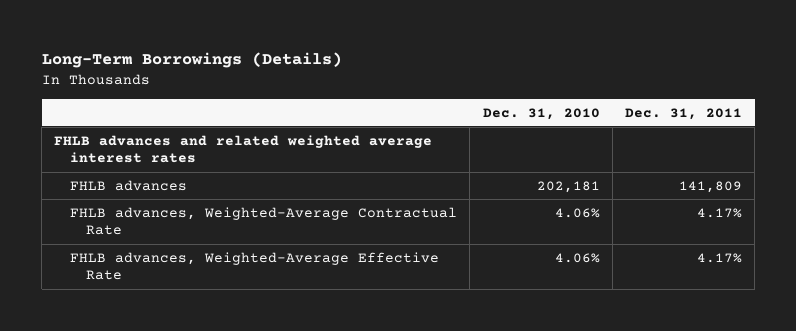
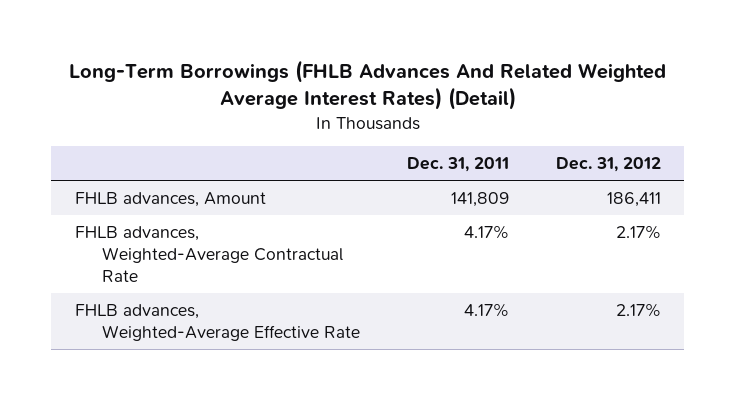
- Long-Term Borrowings (Details)
+ Long-Term Borrowings (FHLB Advances And Related Weighted Average Interest Rates) (Detail)
- | Dec. 31, 2010 | Dec. 31, 2011
+ | Dec. 31, 2011 | Dec. 31, 2012
- FHLB advances and related weighted average interest rates
- FHLB advances | 202,181 | 141,809
+ FHLB advances, Amount | 141,809 | 186,411

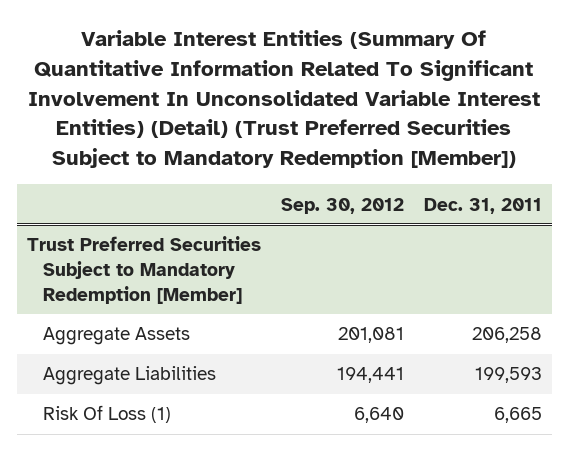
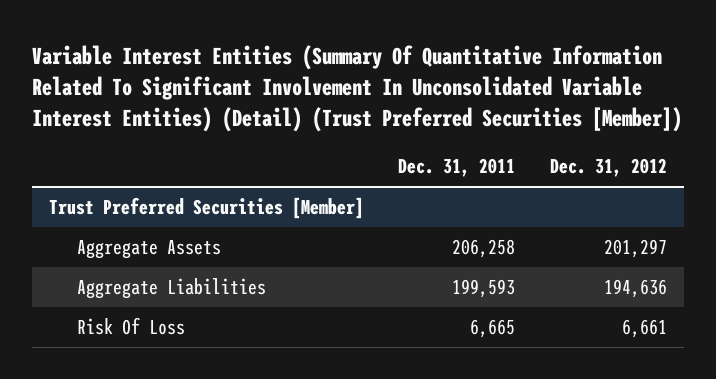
- Variable Interest Entities (Summary Of Quantitative Information Related To Significant Involvement In Unconsolidated Variable Interest Entities) (Detail) (Trust Preferred Securities Subject to Mandatory Redemption [Member])
+ Variable Interest Entities (Summary Of Quantitative Information Related To Significant Involvement In Unconsolidated Variable Interest Entities) (Detail) (Trust Preferred Securities [Member])
- | Sep. 30, 2012 | Dec. 31, 2011
+ | Dec. 31, 2011 | Dec. 31, 2012
- Trust Preferred Securities Subject to Mandatory Redemption [Member]
+ Trust Preferred Securities [Member]
- Risk Of Loss (1) | 6,640 | 6,665
+ Risk Of Loss | 6,665 | 6,661

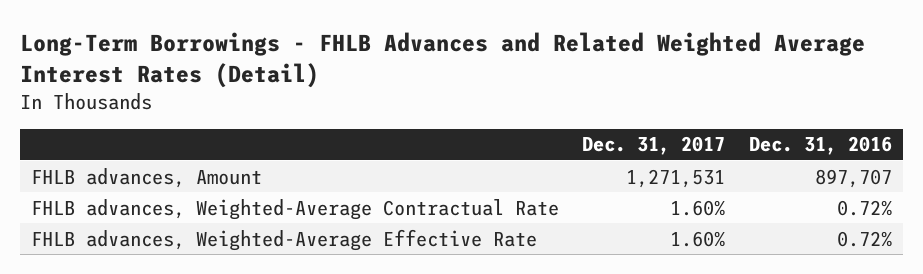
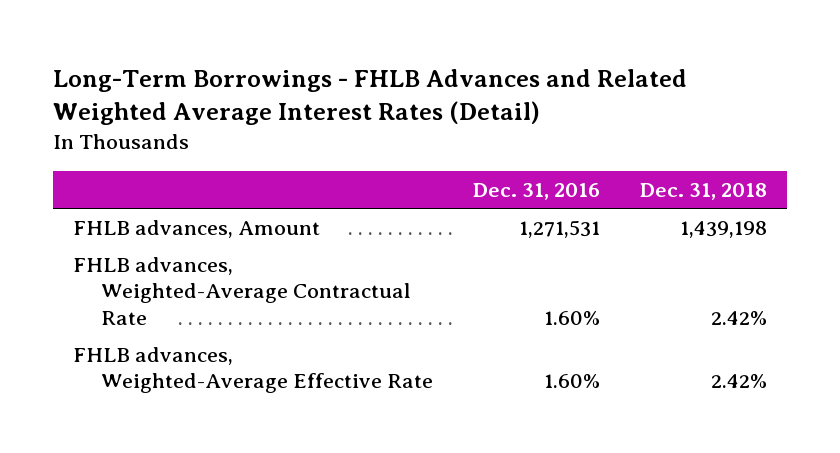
- | Dec. 31, 2017 | Dec. 31, 2016
+ | Dec. 31, 2016 | Dec. 31, 2018
- FHLB advances, Amount | 1,271,531 | 897,707
- FHLB advances, Weighted-Average Contractual Rate | 1.60% | 0.72%
- FHLB advances, Weighted-Average Effective Rate | 1.60% | 0.72%
+ FHLB advances, Amount | 1,271,531 | 1,439,198
+ FHLB advances, Weighted-Average Contractual Rate | 1.60% | 2.42%
+ FHLB advances, Weighted-Average Effective Rate | 1.60% | 2.42%

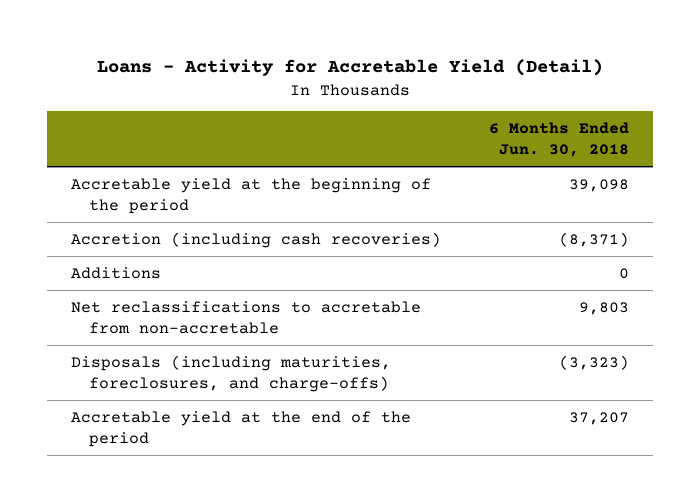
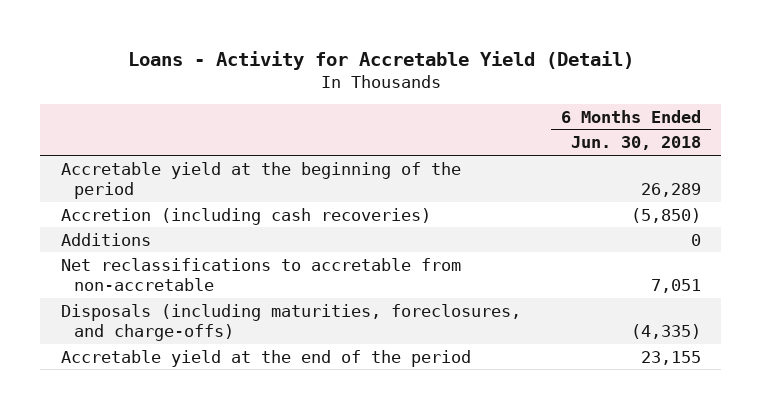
- Accretable yield at the beginning of the period | 39,098
- Accretion (including cash recoveries) | (8,371)
+ Accretable yield at the beginning of the period | 26,289
+ Accretion (including cash recoveries) | (5,850)
- Net reclassifications to accretable from non-accretable | 9,803
- Disposals (including maturities, foreclosures, and charge-offs) | (3,323)
- Accretable yield at the end of the period | 37,207
+ Net reclassifications to accretable from non-accretable | 7,051
+ Disposals (including maturities, foreclosures, and charge-offs) | (4,335)
+ Accretable yield at the end of the period | 23,155

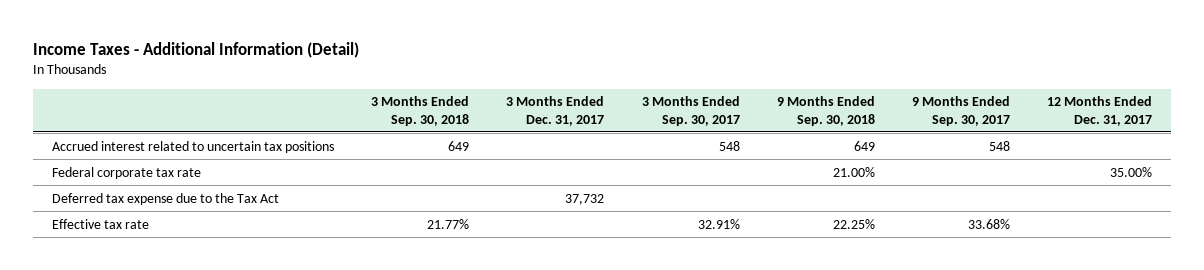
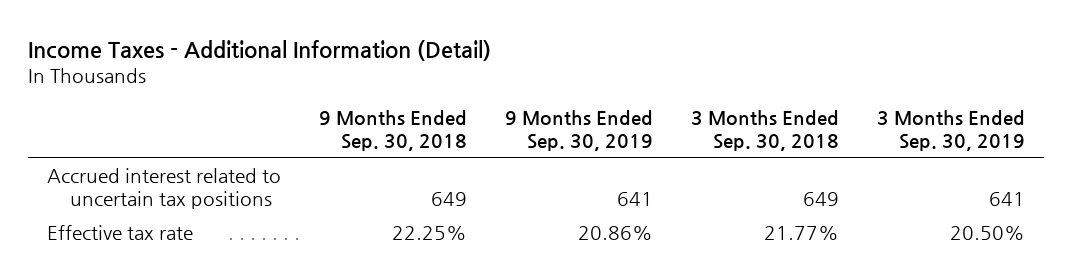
- | 3 Months Ended Sep. 30, 2018 | 3 Months Ended Dec. 31, 2017 | 3 Months Ended Sep. 30, 2017 | 9 Months Ended Sep. 30, 2018 | 9 Months Ended Sep. 30, 2017 | 12 Months Ended Dec. 31, 2017
+ | 9 Months Ended Sep. 30, 2018 | 9 Months Ended Sep. 30, 2019 | 3 Months Ended Sep. 30, 2018 | 3 Months Ended Sep. 30, 2019
- Federal corporate tax rate | | | | 21.00% | | 35.00%
- Deferred tax expense due to the Tax Act | | 37,732 | | | |

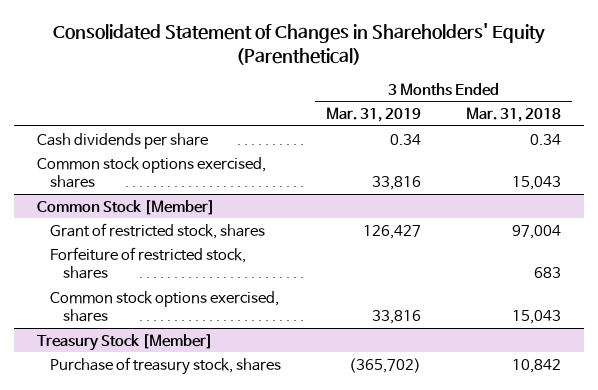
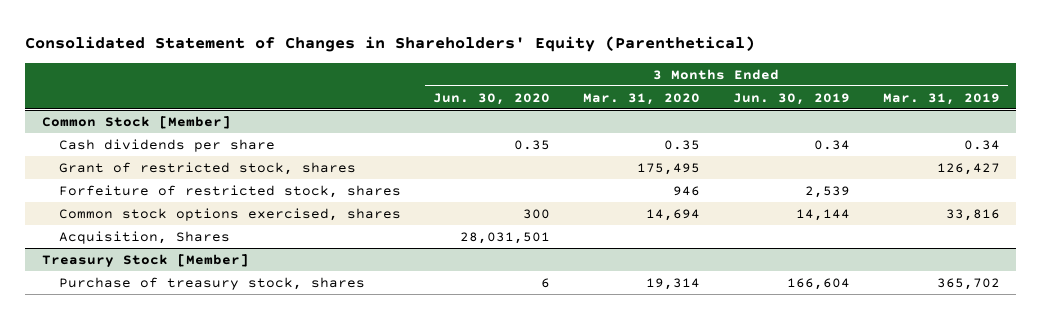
- | 3 Months Ended Mar. 31, 2019 | 3 Months Ended Mar. 31, 2018
+ | 3 Months Ended Jun. 30, 2020 | 3 Months Ended Mar. 31, 2020 | 3 Months Ended Jun. 30, 2019 | 3 Months Ended Mar. 31, 2019
- Cash dividends per share | 0.34 | 0.34
- Common stock options exercised, shares | 33,816 | 15,043
@ Common Stock [Member]
+ Cash dividends per share | 0.35 | 0.35 | 0.34 | 0.34
+ Acquisition, Shares | 28,031,501 | | |
@ Treasury Stock [Member]
- Purchase of treasury stock, shares | (365,702) | 10,842
+ Purchase of treasury stock, shares | 6 | 19,314 | 166,604 | 365,702

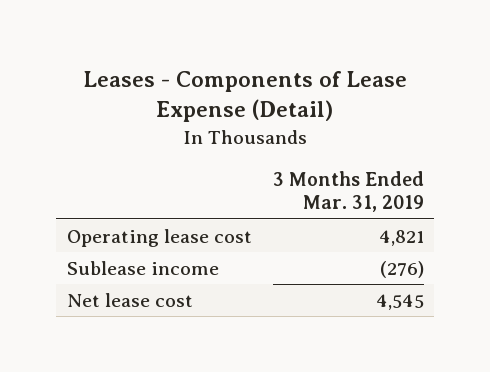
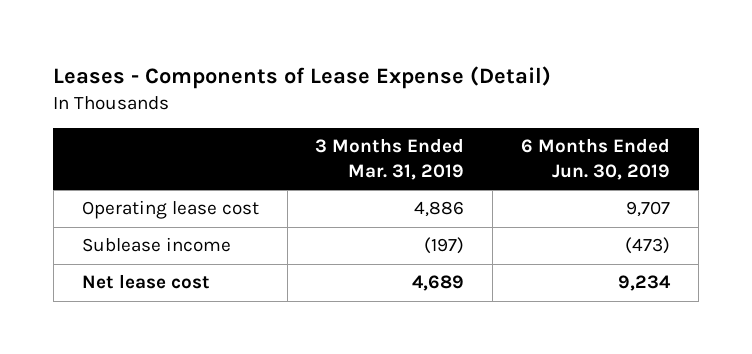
- | 3 Months Ended Mar. 31, 2019
+ | 3 Months Ended Mar. 31, 2019 | 6 Months Ended Jun. 30, 2019
- Operating lease cost | 4,821
- Sublease income | (276)
- Net lease cost | 4,545
+ Operating lease cost | 4,886 | 9,707
+ Sublease income | (197) | (473)
+ Net lease cost | 4,689 | 9,234

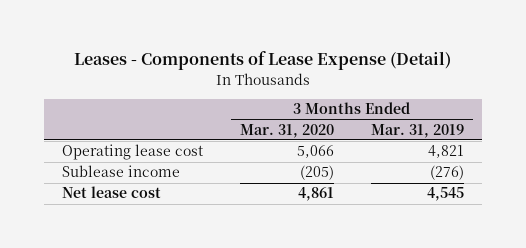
- | 3 Months Ended Mar. 31, 2019 | 6 Months Ended Jun. 30, 2019
+ | 3 Months Ended Mar. 31, 2020 | 3 Months Ended Mar. 31, 2019
- Operating lease cost | 4,886 | 9,707
- Sublease income | (197) | (473)
- Net lease cost | 4,689 | 9,234
+ Operating lease cost | 5,066 | 4,821
+ Sublease income | (205) | (276)
+ Net lease cost | 4,861 | 4,545

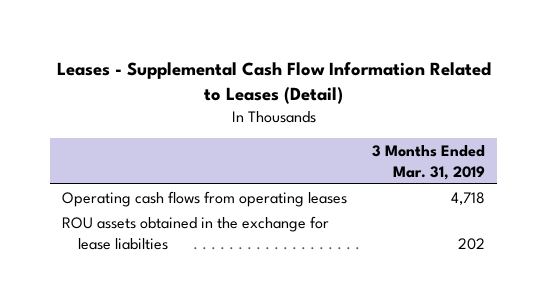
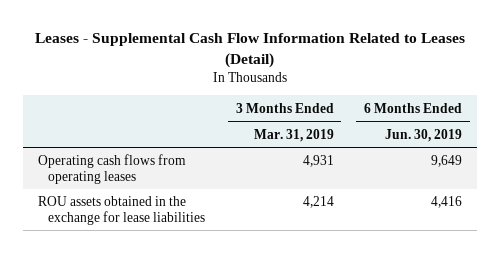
- | 3 Months Ended Mar. 31, 2019
+ | 3 Months Ended Mar. 31, 2019 | 6 Months Ended Jun. 30, 2019
- Operating cash flows from operating leases | 4,718
- ROU assets obtained in the exchange for lease liabilties | 202
+ Operating cash flows from operating leases | 4,931 | 9,649
+ ROU assets obtained in the exchange for lease liabilities | 4,214 | 4,416

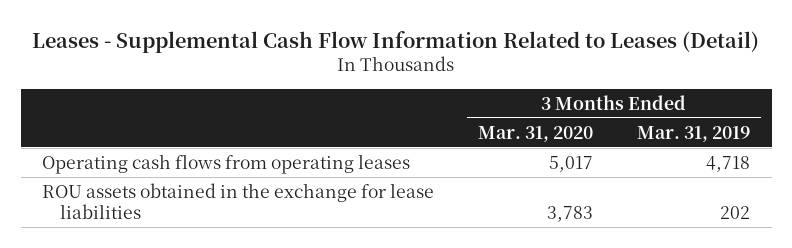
- | 3 Months Ended Mar. 31, 2019 | 6 Months Ended Jun. 30, 2019
+ | 3 Months Ended Mar. 31, 2020 | 3 Months Ended Mar. 31, 2019
- Operating cash flows from operating leases | 4,931 | 9,649
- ROU assets obtained in the exchange for lease liabilities | 4,214 | 4,416
+ Operating cash flows from operating leases | 5,017 | 4,718
+ ROU assets obtained in the exchange for lease liabilities | 3,783 | 202

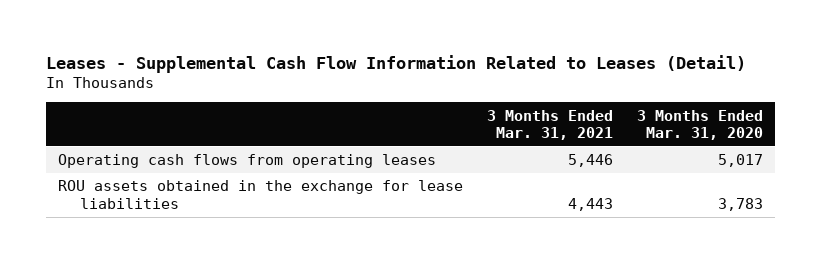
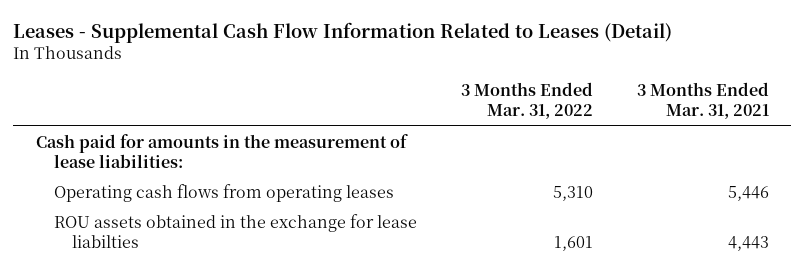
- | 3 Months Ended Mar. 31, 2021 | 3 Months Ended Mar. 31, 2020
+ | 3 Months Ended Mar. 31, 2022 | 3 Months Ended Mar. 31, 2021
+ Cash paid for amounts in the measurement of lease liabilities:
- ROU assets obtained in the exchange for lease liabilities | 4,443 | 3,783
+ ROU assets obtained in the exchange for lease liabilties | 1,601 | 4,443

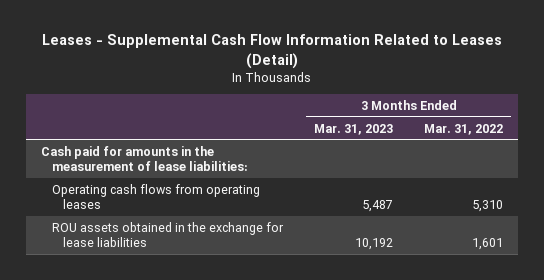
- | 3 Months Ended Mar. 31, 2022 | 3 Months Ended Mar. 31, 2021
+ | 3 Months Ended Mar. 31, 2023 | 3 Months Ended Mar. 31, 2022
- ROU assets obtained in the exchange for lease liabilties | 1,601 | 4,443
+ ROU assets obtained in the exchange for lease liabilities | 10,192 | 1,601

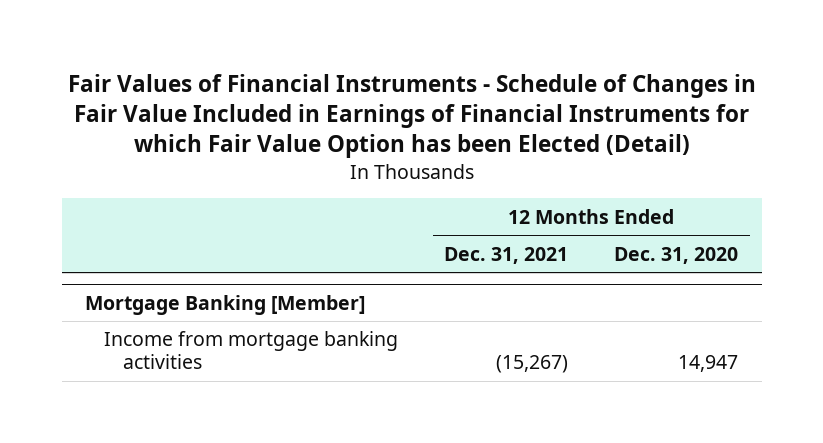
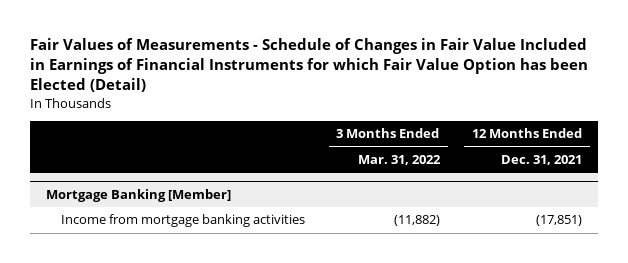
- Fair Values of Financial Instruments - Schedule of Changes in Fair Value Included in Earnings of Financial Instruments for which Fair Value Option has been Elected (Detail)
+ Fair Values of Measurements - Schedule of Changes in Fair Value Included in Earnings of Financial Instruments for which Fair Value Option has been Elected (Detail)
- | 12 Months Ended Dec. 31, 2021 | 12 Months Ended Dec. 31, 2020
+ | 3 Months Ended Mar. 31, 2022 | 12 Months Ended Dec. 31, 2021
@ Mortgage Banking [Member]
- Income from mortgage banking activities | (15,267) | 14,947
+ Income from mortgage banking activities | (11,882) | (17,851)

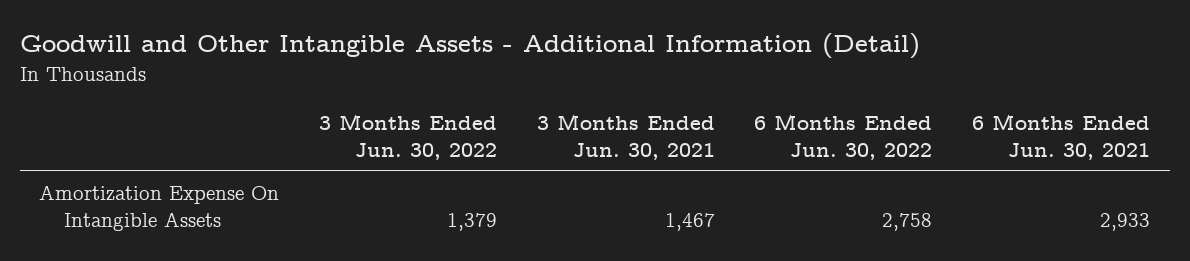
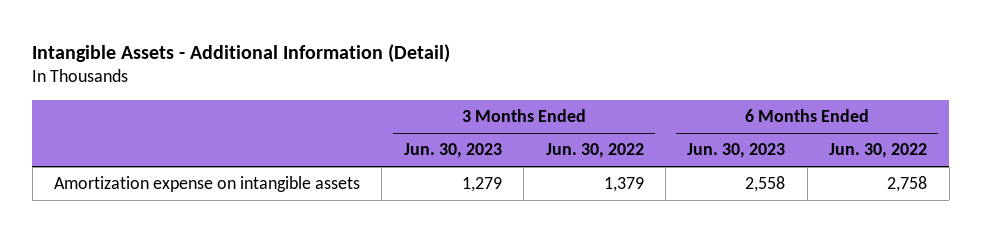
- Goodwill and Other Intangible Assets - Additional Information (Detail)
+ Intangible Assets - Additional Information (Detail)
- | 3 Months Ended Jun. 30, 2022 | 3 Months Ended Jun. 30, 2021 | 6 Months Ended Jun. 30, 2022 | 6 Months Ended Jun. 30, 2021
+ | 3 Months Ended Jun. 30, 2023 | 3 Months Ended Jun. 30, 2022 | 6 Months Ended Jun. 30, 2023 | 6 Months Ended Jun. 30, 2022
- Amortization Expense On Intangible Assets | 1,379 | 1,467 | 2,758 | 2,933
+ Amortization expense on intangible assets | 1,279 | 1,379 | 2,558 | 2,758

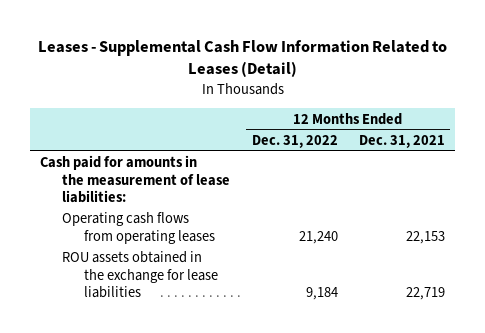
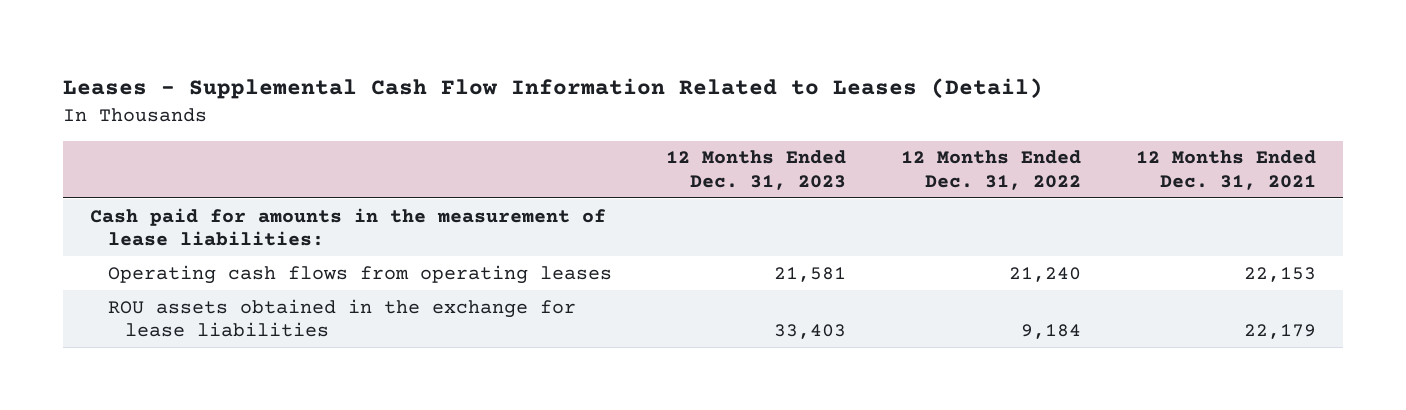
- | 12 Months Ended Dec. 31, 2022 | 12 Months Ended Dec. 31, 2021
+ | 12 Months Ended Dec. 31, 2023 | 12 Months Ended Dec. 31, 2022 | 12 Months Ended Dec. 31, 2021
- ROU assets obtained in the exchange for lease liabilities | 9,184 | 22,719
+ ROU assets obtained in the exchange for lease liabilities | 33,403 | 9,184 | 22,179

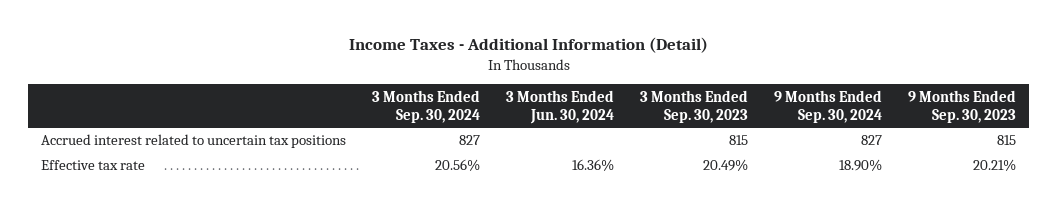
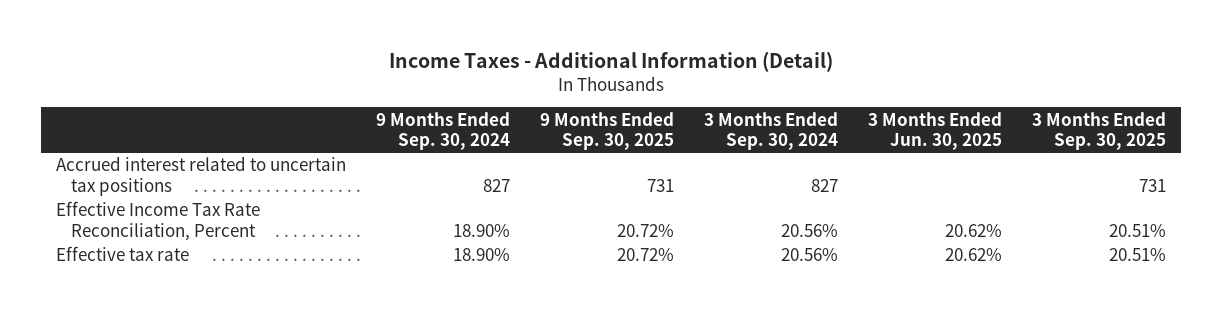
- | 3 Months Ended Sep. 30, 2024 | 3 Months Ended Jun. 30, 2024 | 3 Months Ended Sep. 30, 2023 | 9 Months Ended Sep. 30, 2024 | 9 Months Ended Sep. 30, 2023
+ | 9 Months Ended Sep. 30, 2024 | 9 Months Ended Sep. 30, 2025 | 3 Months Ended Sep. 30, 2024 | 3 Months Ended Jun. 30, 2025 | 3 Months Ended Sep. 30, 2025
+ Effective Income Tax Rate Reconciliation, Percent | 18.90% | 20.72% | 20.56% | 20.62% | 20.51%

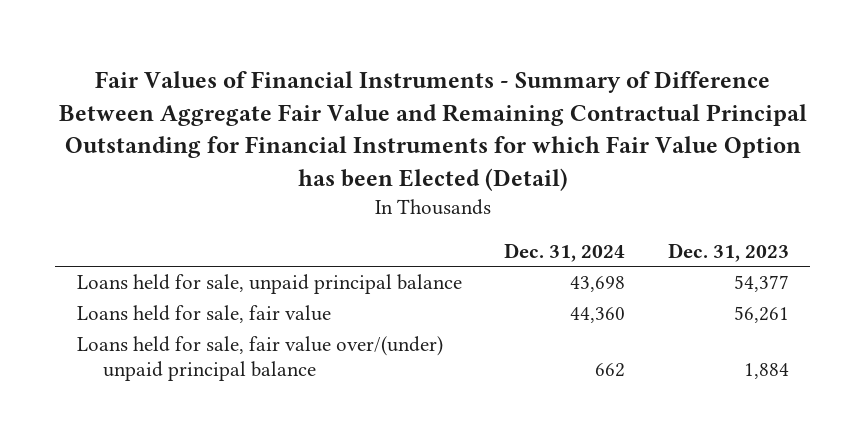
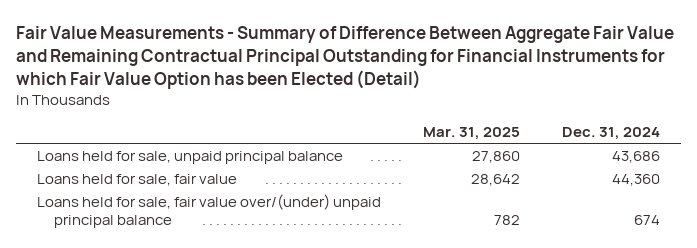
- Fair Values of Financial Instruments - Summary of Difference Between Aggregate Fair Value and Remaining Contractual Principal Outstanding for Financial Instruments for which Fair Value Option has been Elected (Detail)
+ Fair Value Measurements - Summary of Difference Between Aggregate Fair Value and Remaining Contractual Principal Outstanding for Financial Instruments for which Fair Value Option has been Elected (Detail)
- | Dec. 31, 2024 | Dec. 31, 2023
+ | Mar. 31, 2025 | Dec. 31, 2024
- Loans held for sale, unpaid principal balance | 43,698 | 54,377
+ Loans held for sale, unpaid principal balance | 27,860 | 43,686
- Loans held for sale, fair value over/(under) unpaid principal balance | 662 | 1,884
+ Loans held for sale, fair value over/(under) unpaid principal balance | 782 | 674

